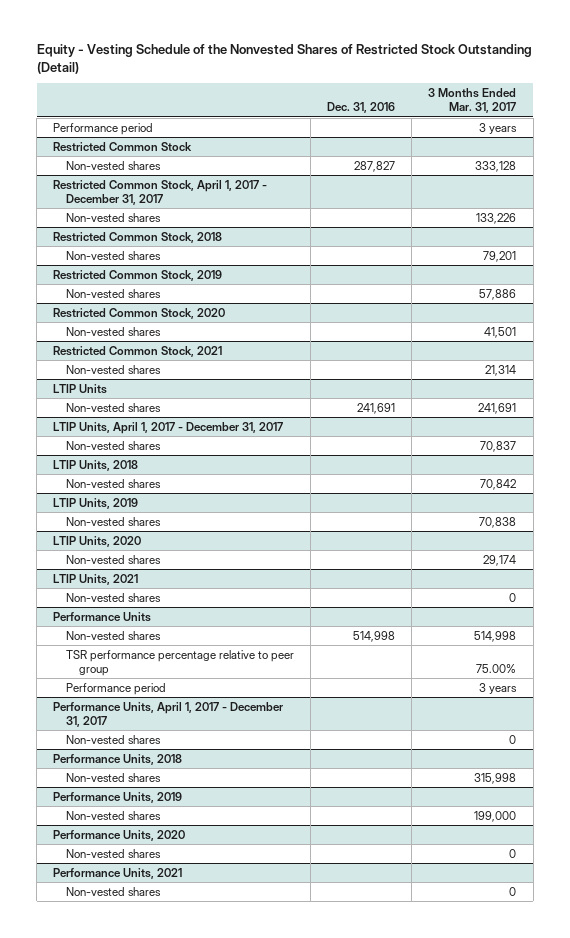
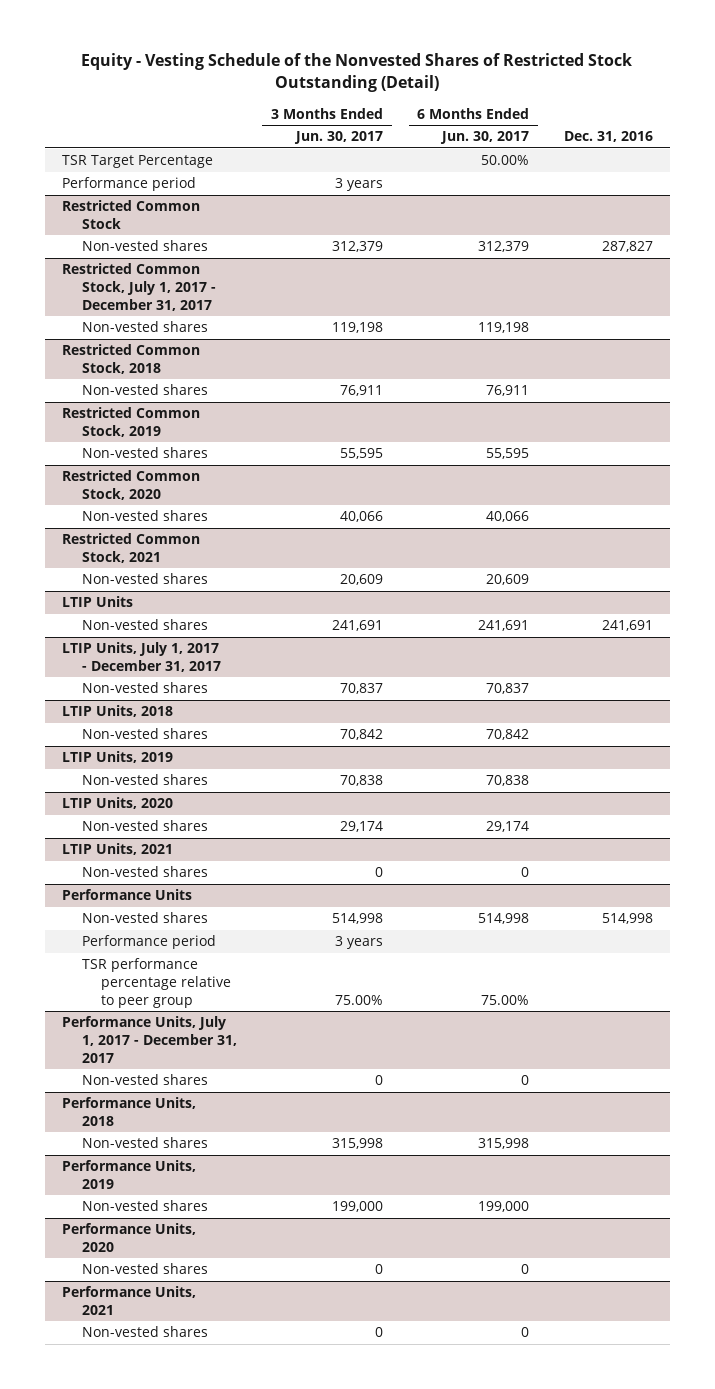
- | Dec. 31, 2016 | 3 Months Ended Mar. 31, 2017
+ | 3 Months Ended Jun. 30, 2017 | 6 Months Ended Jun. 30, 2017 | Dec. 31, 2016
+ TSR Target Percentage | | 50.00% |
- Restricted Common Stock, April 1, 2017 - December 31, 2017
+ Restricted Common Stock, July 1, 2017 - December 31, 2017
- LTIP Units, April 1, 2017 - December 31, 2017
+ LTIP Units, July 1, 2017 - December 31, 2017
- Performance Units, April 1, 2017 - December 31, 2017
@ Performance Units
moved down: TSR performance percentage relative to peer group | 75.00% | 75.00% |
+ Performance Units, July 1, 2017 - December 31, 2017

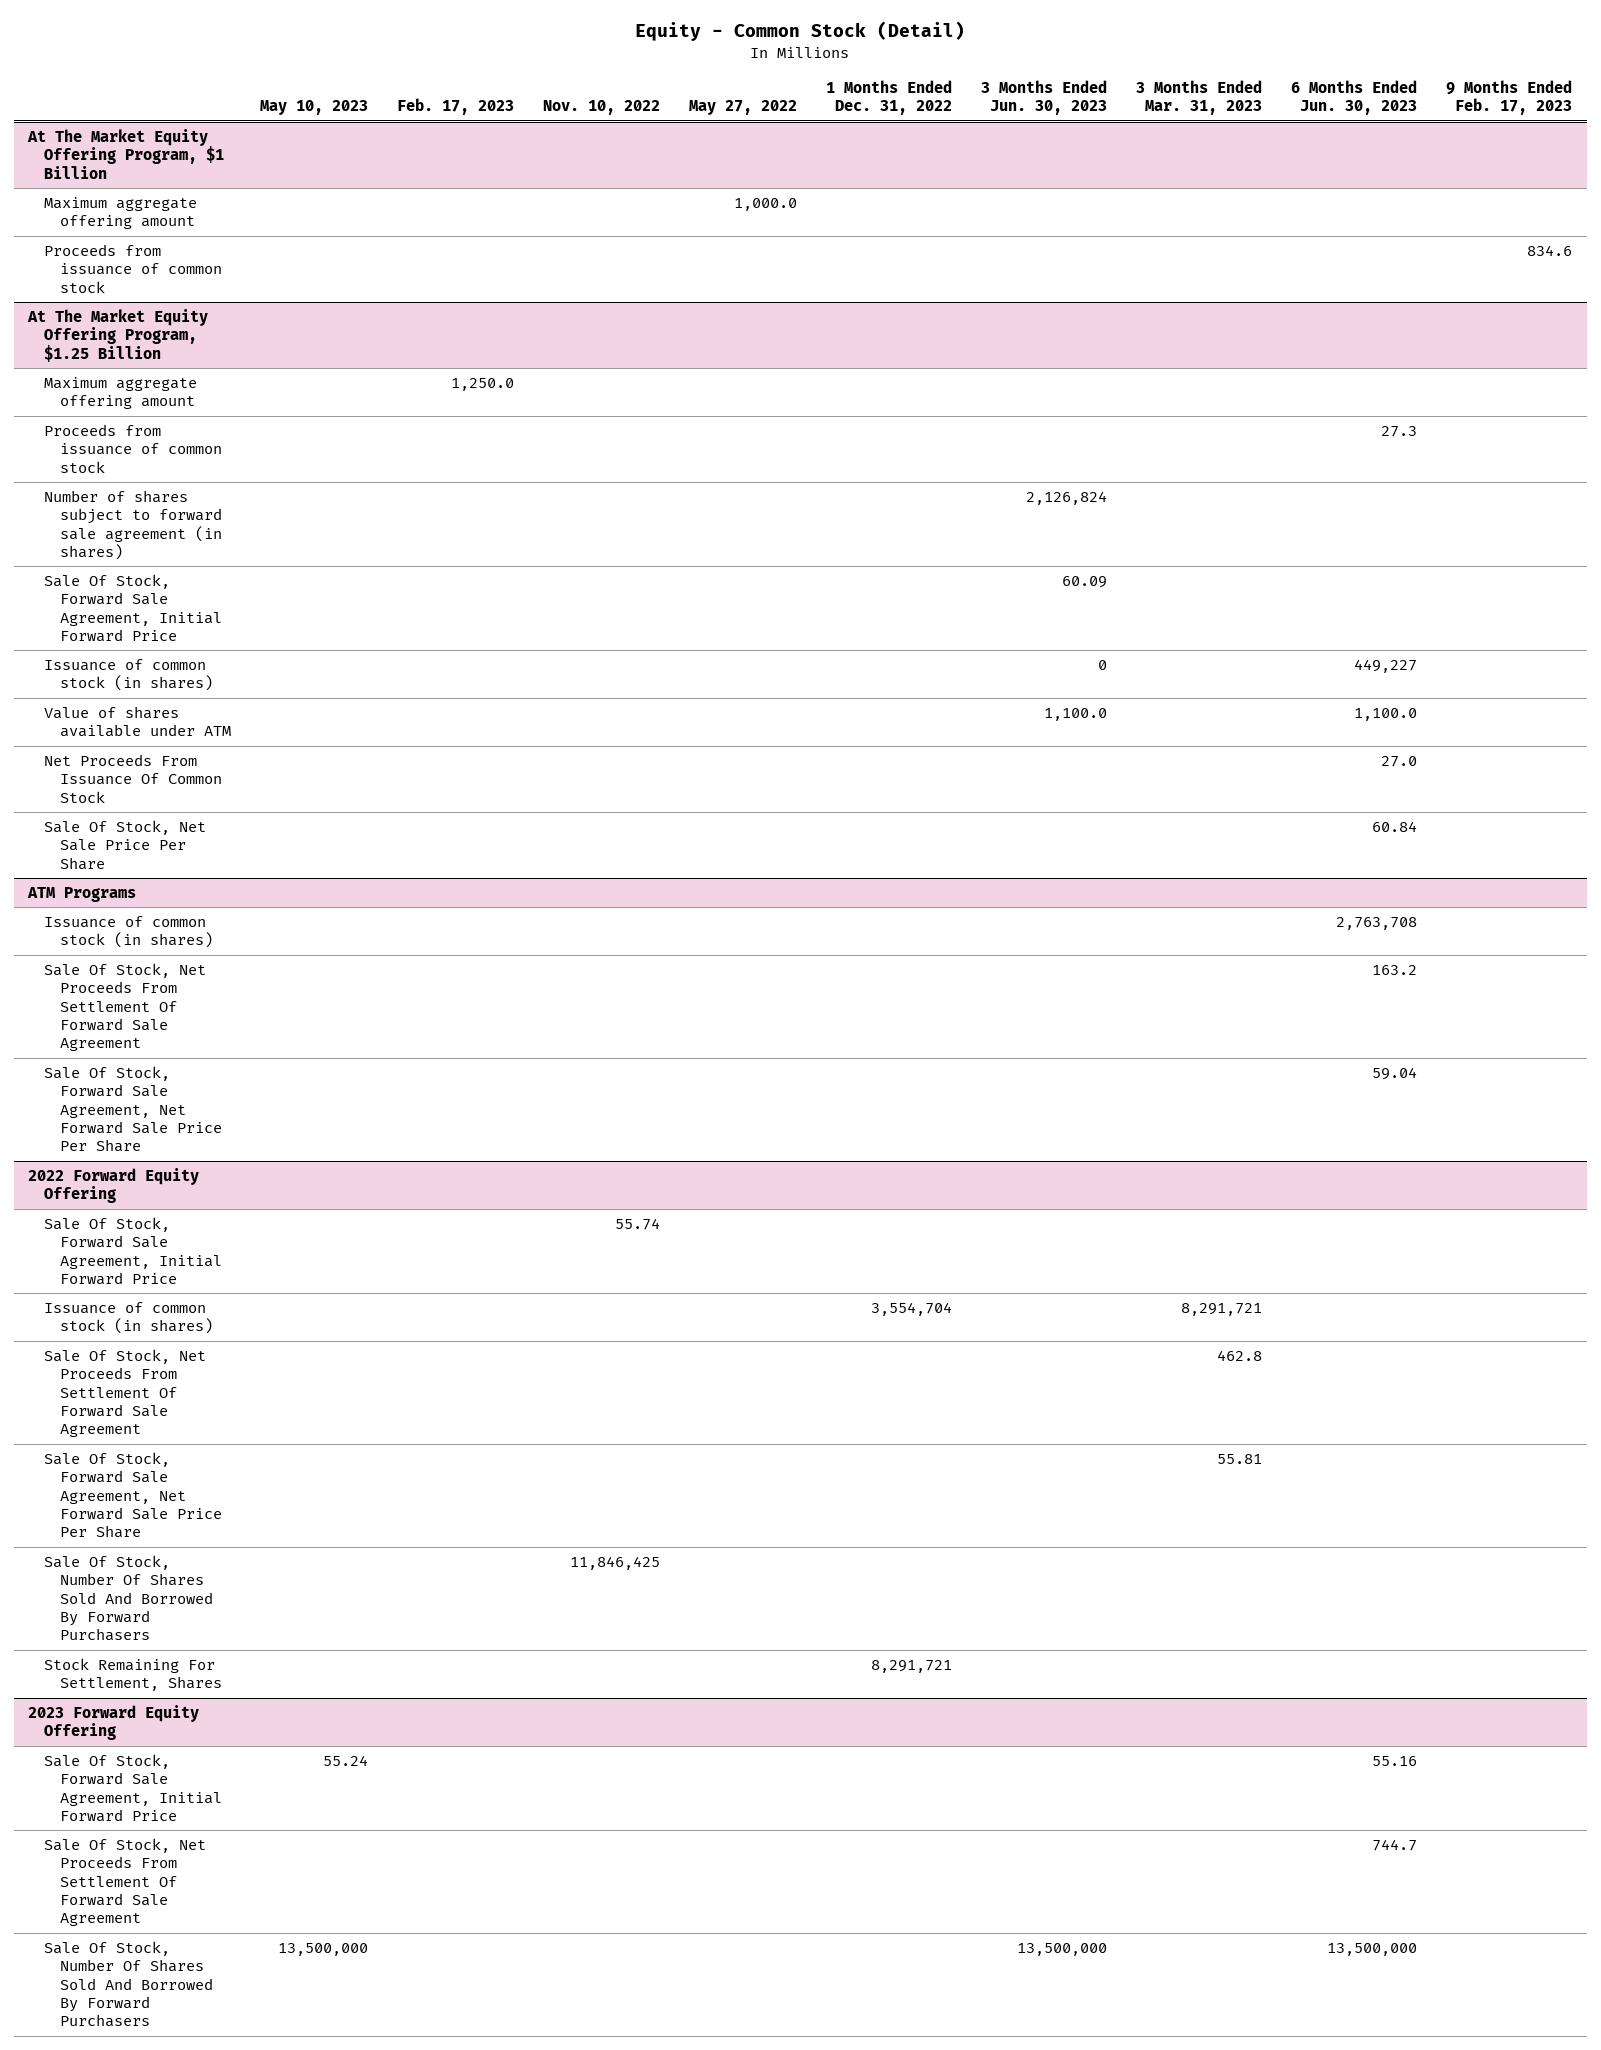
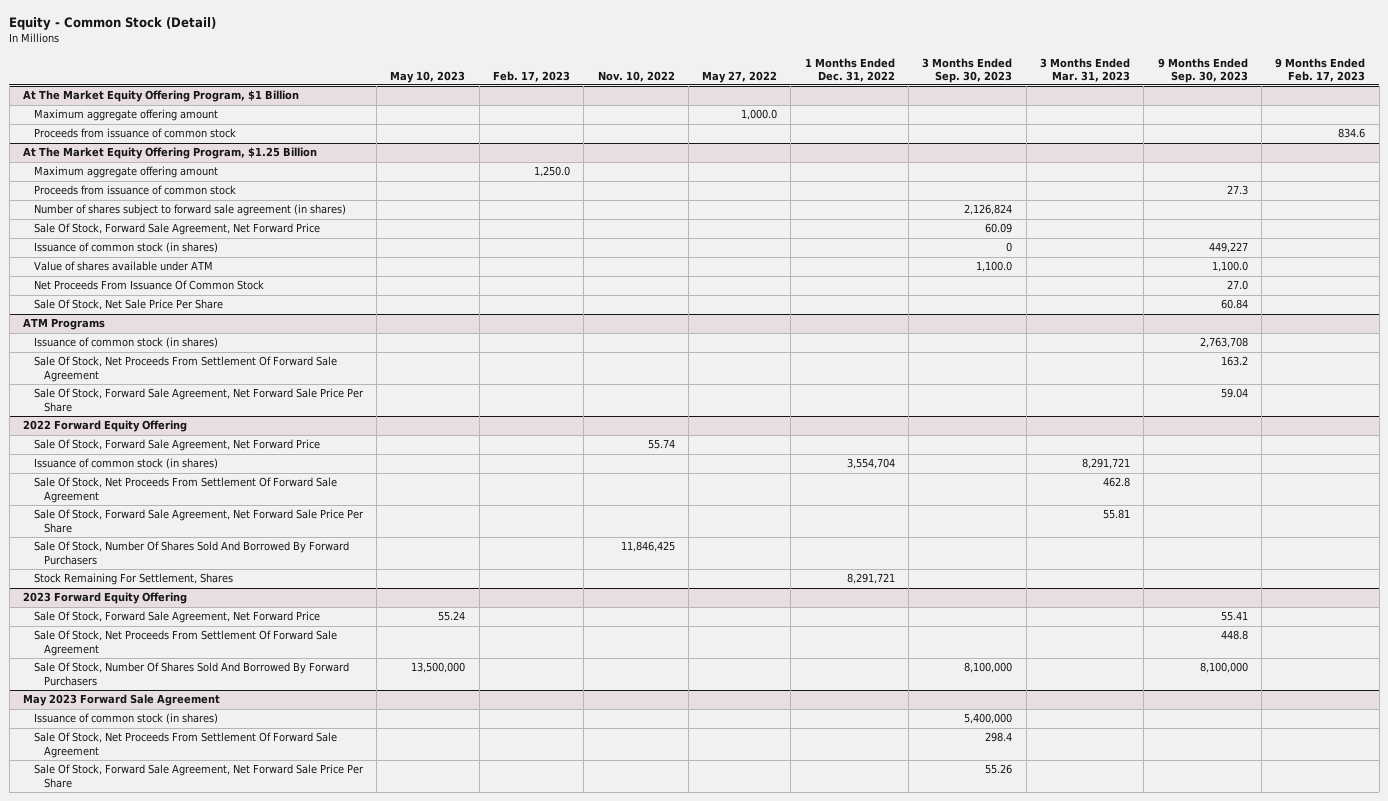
- | May 10, 2023 | Feb. 17, 2023 | Nov. 10, 2022 | May 27, 2022 | 1 Months Ended Dec. 31, 2022 | 3 Months Ended Jun. 30, 2023 | 3 Months Ended Mar. 31, 2023 | 6 Months Ended Jun. 30, 2023 | 9 Months Ended Feb. 17, 2023
+ | May 10, 2023 | Feb. 17, 2023 | Nov. 10, 2022 | May 27, 2022 | 1 Months Ended Dec. 31, 2022 | 3 Months Ended Sep. 30, 2023 | 3 Months Ended Mar. 31, 2023 | 9 Months Ended Sep. 30, 2023 | 9 Months Ended Feb. 17, 2023
@ At The Market Equity Offering Program, $1.25 Billion
- Sale Of Stock, Forward Sale Agreement, Initial Forward Price | | | | | | 60.09 | | |
+ Sale Of Stock, Forward Sale Agreement, Net Forward Price | | | | | | 60.09 | | |
@ 2022 Forward Equity Offering
- Sale Of Stock, Forward Sale Agreement, Initial Forward Price | | | 55.74 | | | | | |
+ Sale Of Stock, Forward Sale Agreement, Net Forward Price | | | 55.74 | | | | | |
@ 2023 Forward Equity Offering
- Sale Of Stock, Forward Sale Agreement, Initial Forward Price | 55.24 | | | | | | | 55.16 |
+ Sale Of Stock, Forward Sale Agreement, Net Forward Price | 55.24 | | | | | | | 55.41 |
+ May 2023 Forward Sale Agreement
+ Issuance of common stock (in shares) | | | | | | 5,400,000 | | |
+ Sale Of Stock, Net Proceeds From Settlement Of Forward Sale Agreement | | | | | | 298.4 | | |
+ Sale Of Stock, Forward Sale Agreement, Net Forward Sale Price Per Share | | | | | | 55.26 | | |

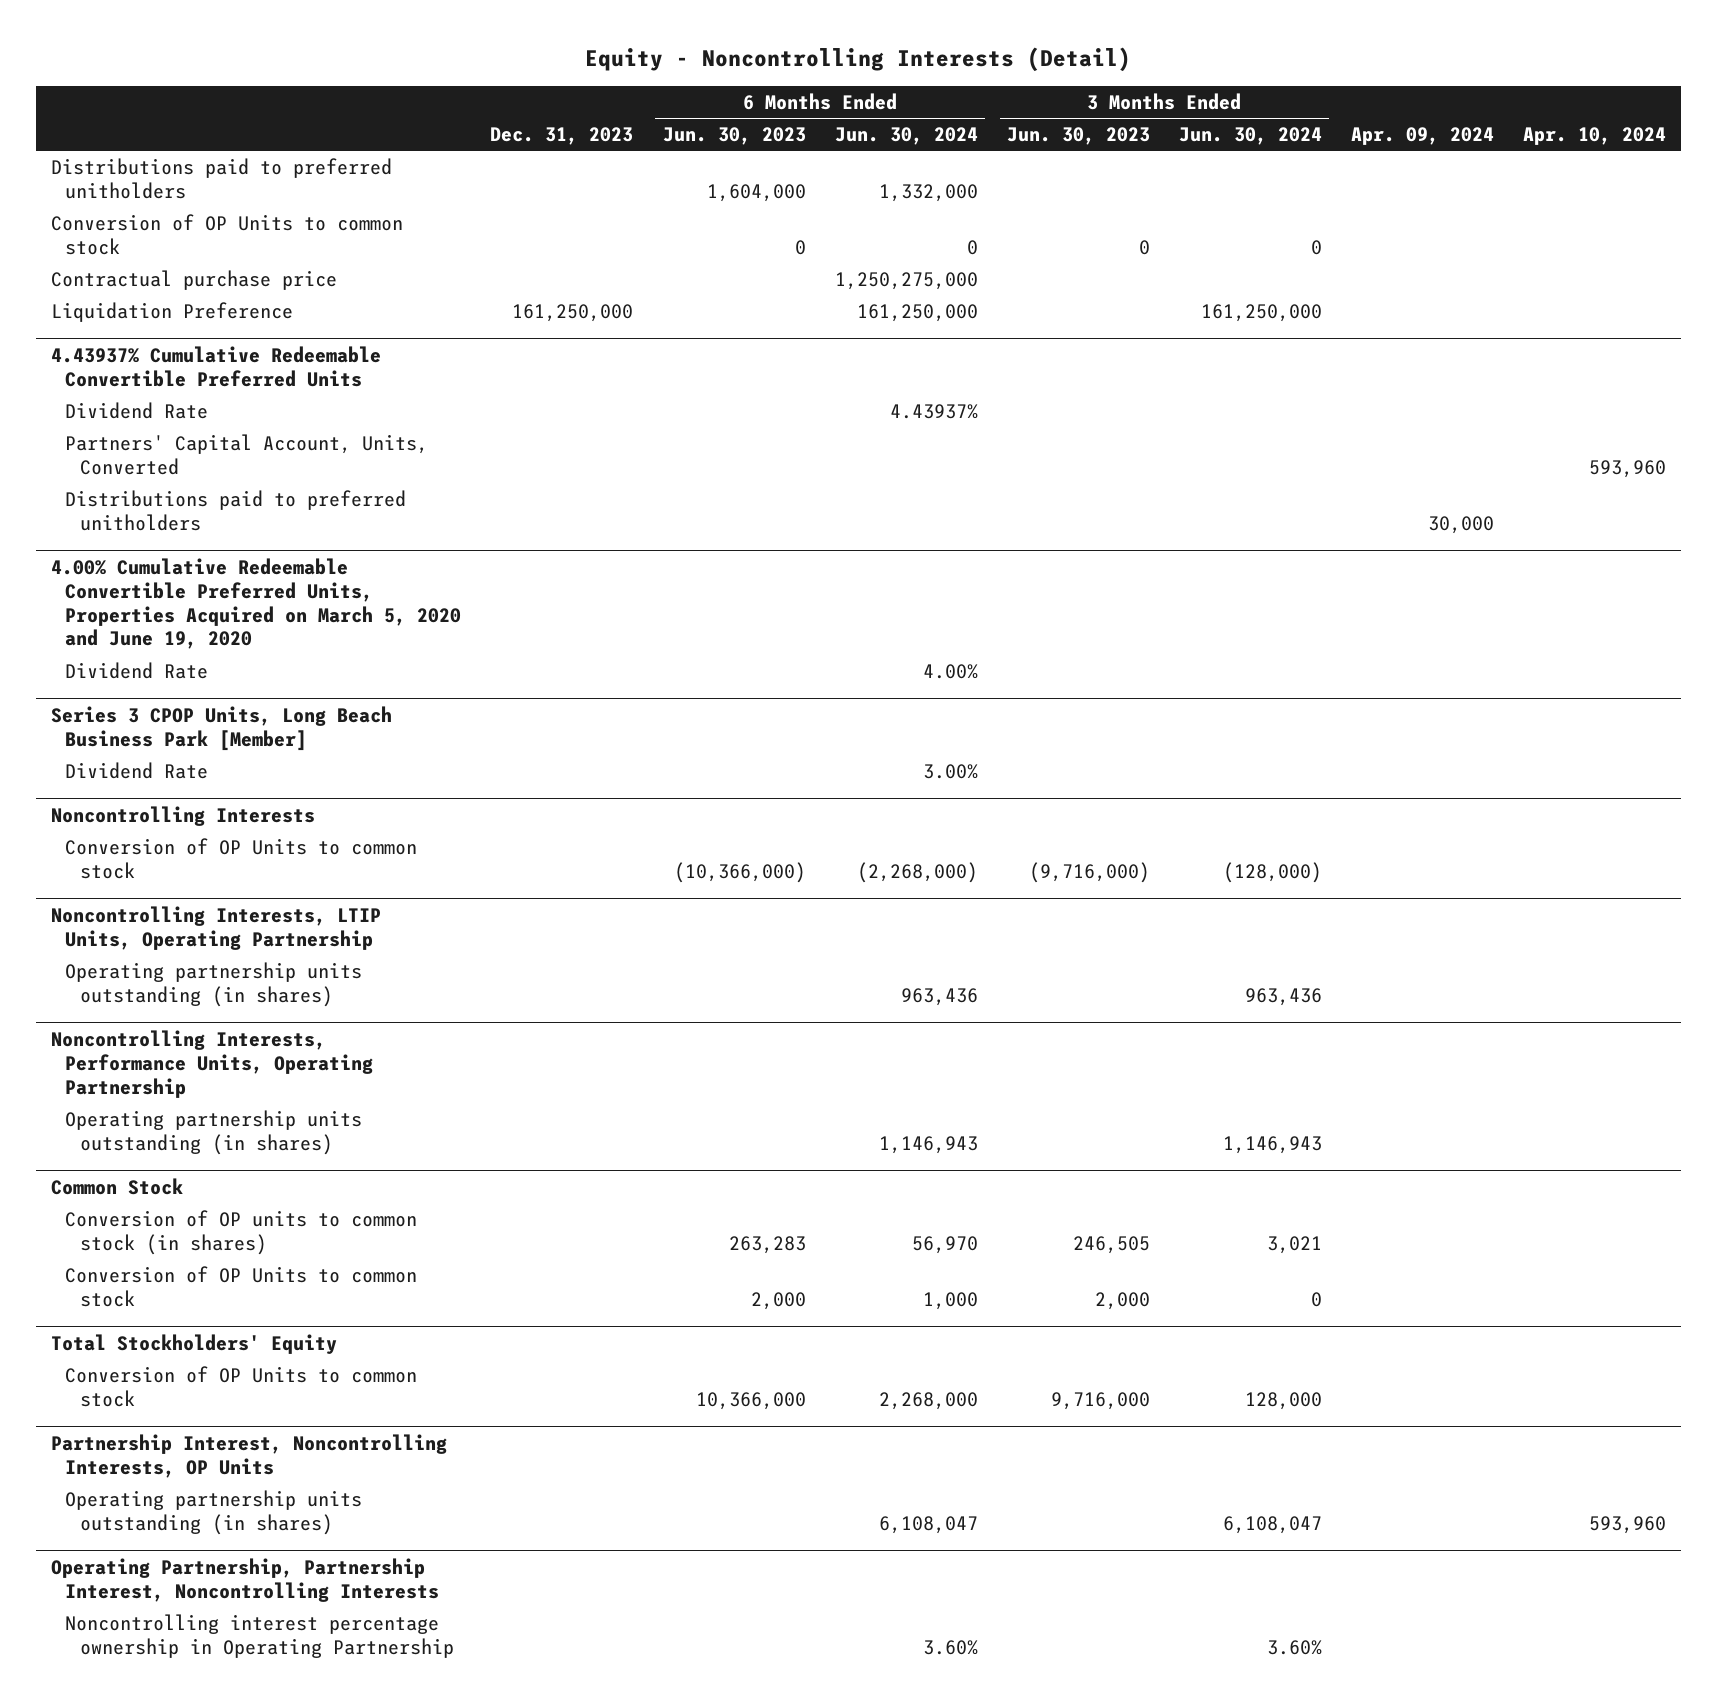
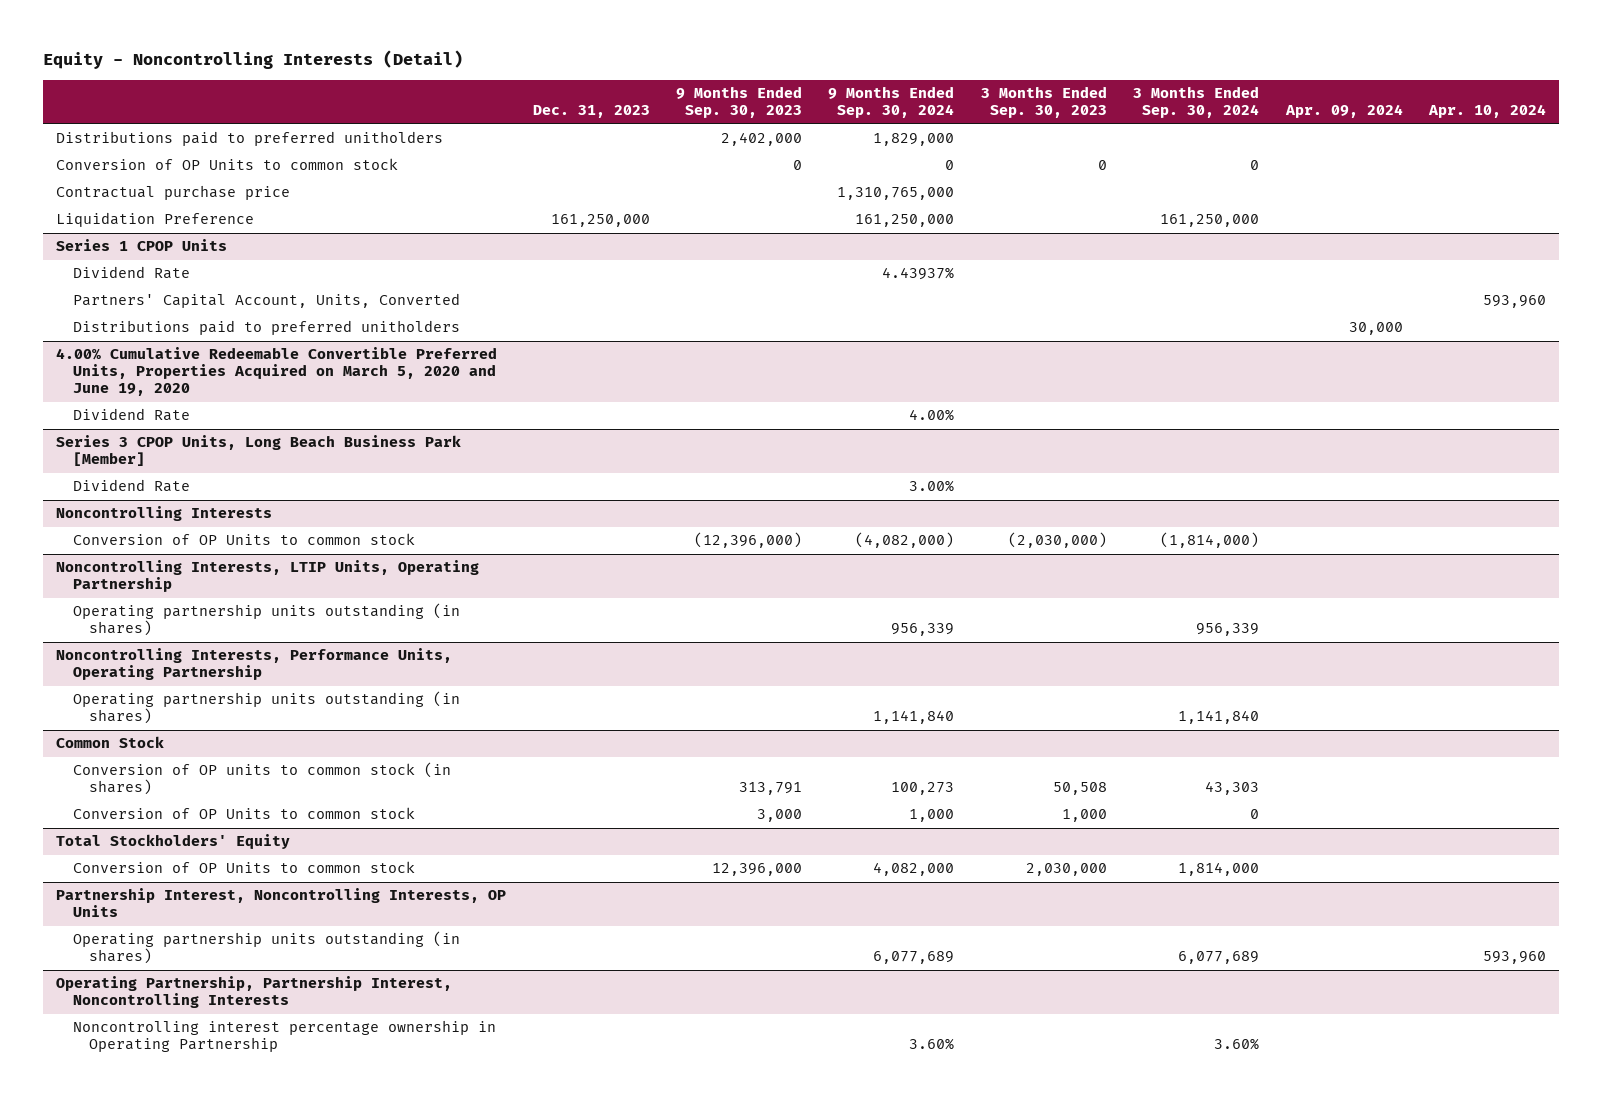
- | Dec. 31, 2023 | 6 Months Ended Jun. 30, 2023 | 6 Months Ended Jun. 30, 2024 | 3 Months Ended Jun. 30, 2023 | 3 Months Ended Jun. 30, 2024 | Apr. 09, 2024 | Apr. 10, 2024
+ | Dec. 31, 2023 | 9 Months Ended Sep. 30, 2023 | 9 Months Ended Sep. 30, 2024 | 3 Months Ended Sep. 30, 2023 | 3 Months Ended Sep. 30, 2024 | Apr. 09, 2024 | Apr. 10, 2024
- 4.43937% Cumulative Redeemable Convertible Preferred Units
+ Series 1 CPOP Units

